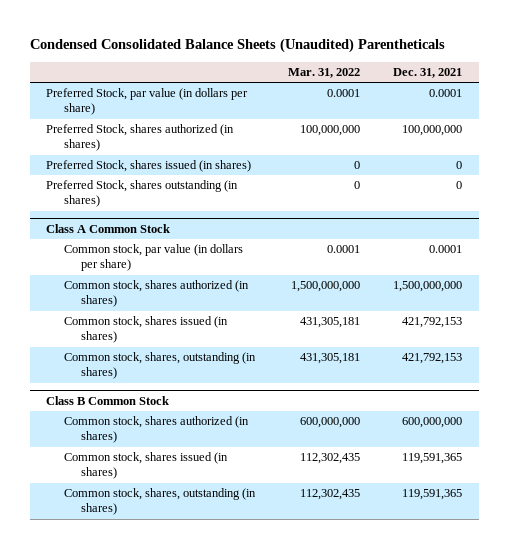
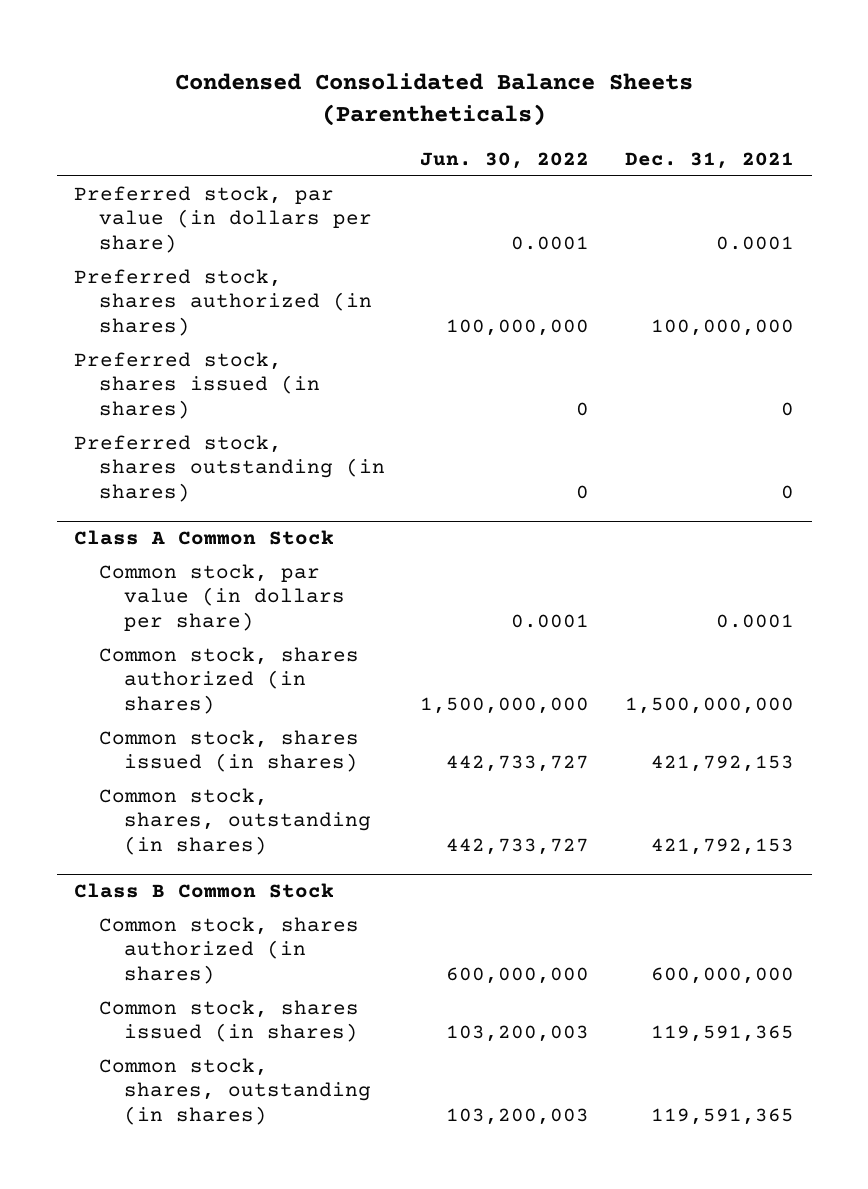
- Condensed Consolidated Balance Sheets (Unaudited) Parentheticals
+ Condensed Consolidated Balance Sheets (Parentheticals)
- | Mar. 31, 2022 | Dec. 31, 2021
+ | Jun. 30, 2022 | Dec. 31, 2021
- Preferred Stock, par value (in dollars per share) | 0.0001 | 0.0001
- Preferred Stock, shares authorized (in shares) | 100,000,000 | 100,000,000
- Preferred Stock, shares issued (in shares) | 0 | 0
- Preferred Stock, shares outstanding (in shares) | 0 | 0
+ Preferred stock, par value (in dollars per share) | 0.0001 | 0.0001
+ Preferred stock, shares authorized (in shares) | 100,000,000 | 100,000,000
+ Preferred stock, shares issued (in shares) | 0 | 0
+ Preferred stock, shares outstanding (in shares) | 0 | 0

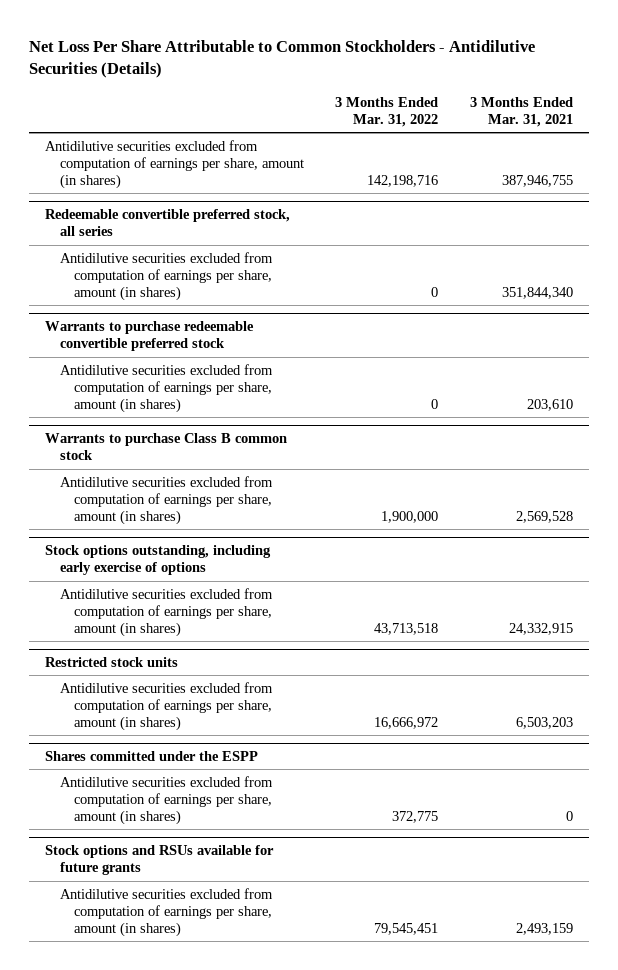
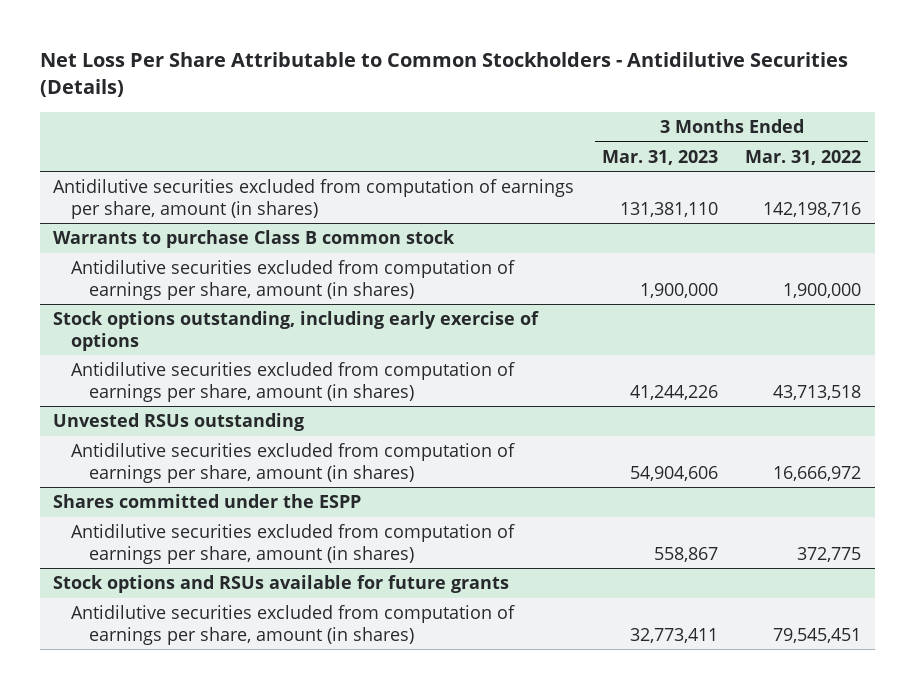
- | 3 Months Ended Mar. 31, 2022 | 3 Months Ended Mar. 31, 2021
+ | 3 Months Ended Mar. 31, 2023 | 3 Months Ended Mar. 31, 2022
- Redeemable convertible preferred stock, all series
- Antidilutive securities excluded from computation of earnings per share, amount (in shares) | 0 | 351,844,340
- Warrants to purchase redeemable convertible preferred stock
- Antidilutive securities excluded from computation of earnings per share, amount (in shares) | 0 | 203,610
- Restricted stock units
+ Unvested RSUs outstanding

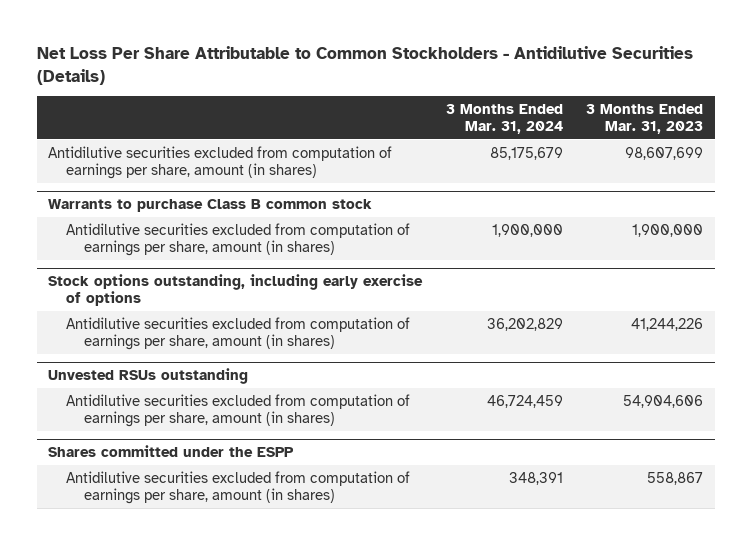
- | 3 Months Ended Mar. 31, 2023 | 3 Months Ended Mar. 31, 2022
+ | 3 Months Ended Mar. 31, 2024 | 3 Months Ended Mar. 31, 2023
- Antidilutive securities excluded from computation of earnings per share, amount (in shares) | 131,381,110 | 142,198,716
+ Antidilutive securities excluded from computation of earnings per share, amount (in shares) | 85,175,679 | 98,607,699
- Stock options and RSUs available for future grants
- Antidilutive securities excluded from computation of earnings per share, amount (in shares) | 32,773,411 | 79,545,451

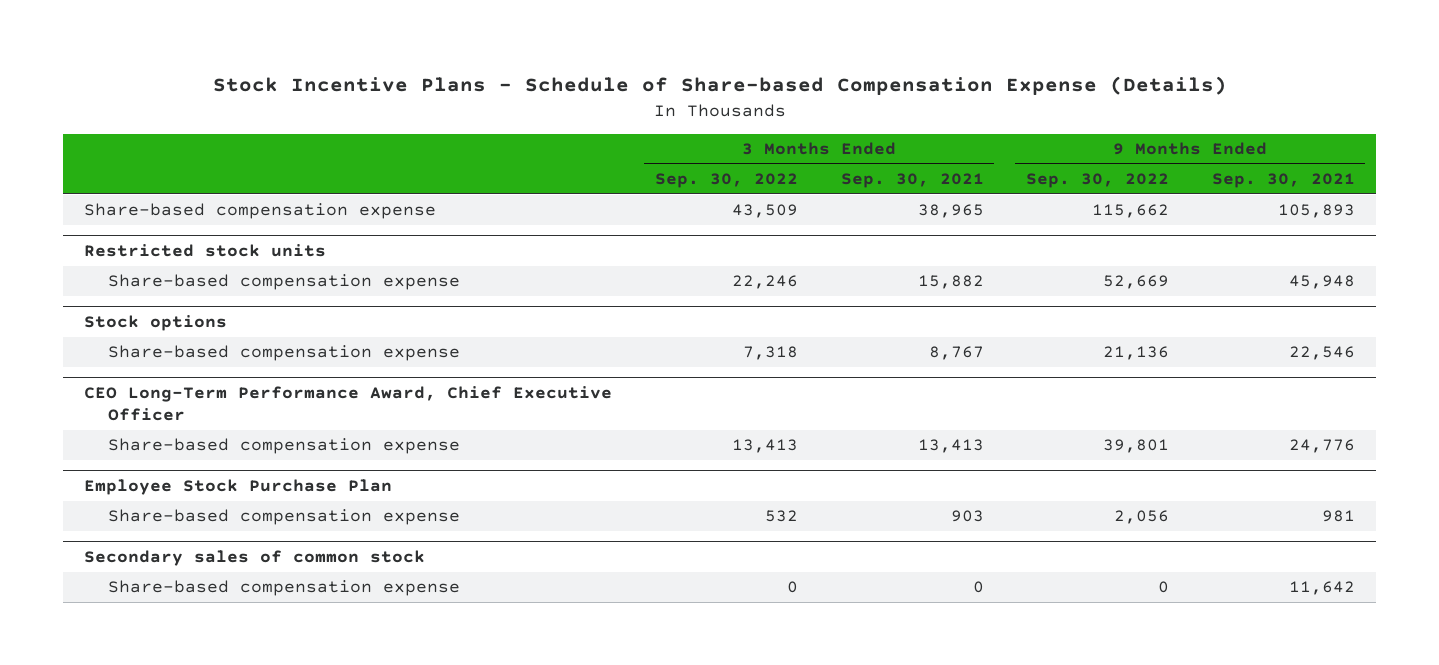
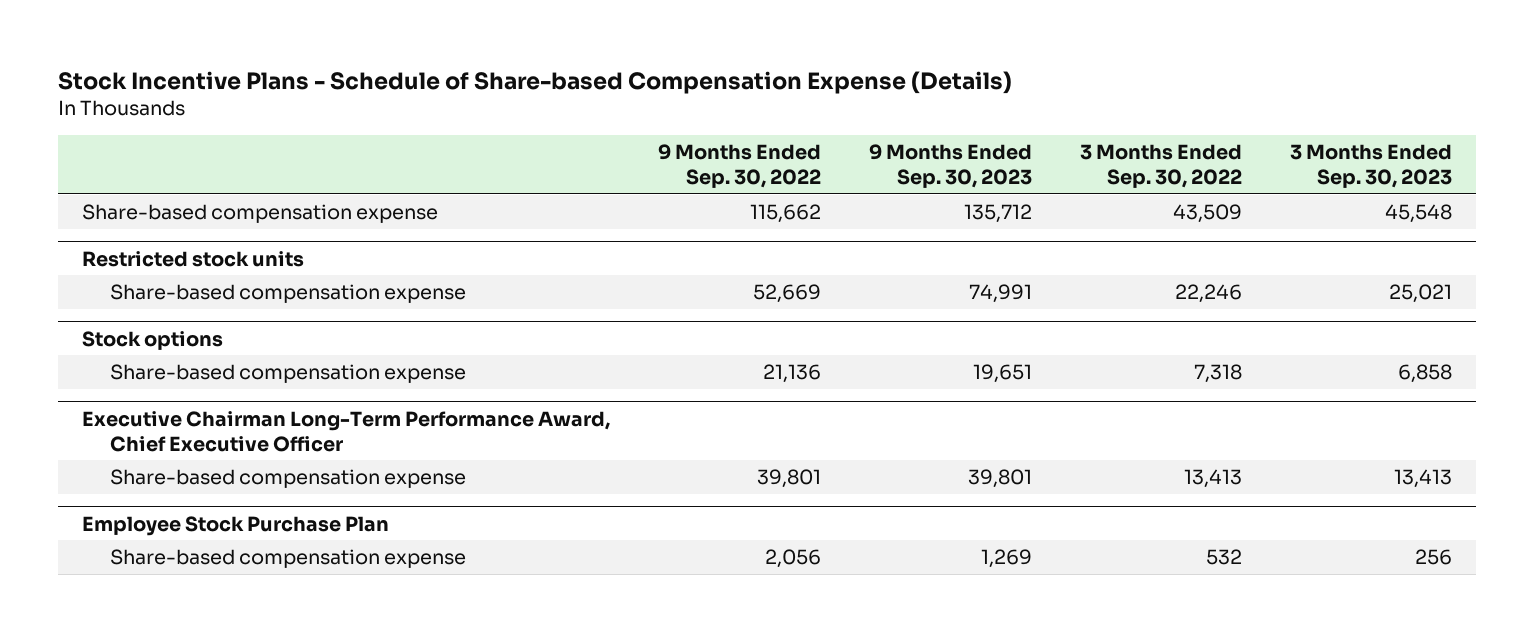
- | 3 Months Ended Sep. 30, 2022 | 3 Months Ended Sep. 30, 2021 | 9 Months Ended Sep. 30, 2022 | 9 Months Ended Sep. 30, 2021
+ | 9 Months Ended Sep. 30, 2022 | 9 Months Ended Sep. 30, 2023 | 3 Months Ended Sep. 30, 2022 | 3 Months Ended Sep. 30, 2023
- CEO Long-Term Performance Award, Chief Executive Officer
+ Executive Chairman Long-Term Performance Award, Chief Executive Officer
- Secondary sales of common stock
- Share-based compensation expense | 0 | 0 | 0 | 11,642

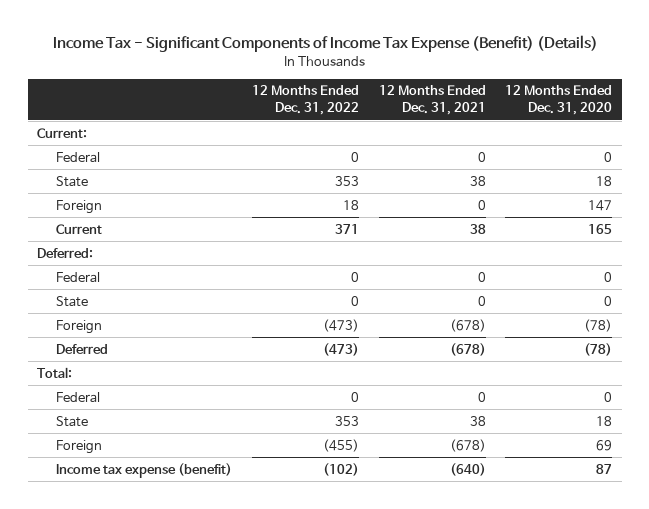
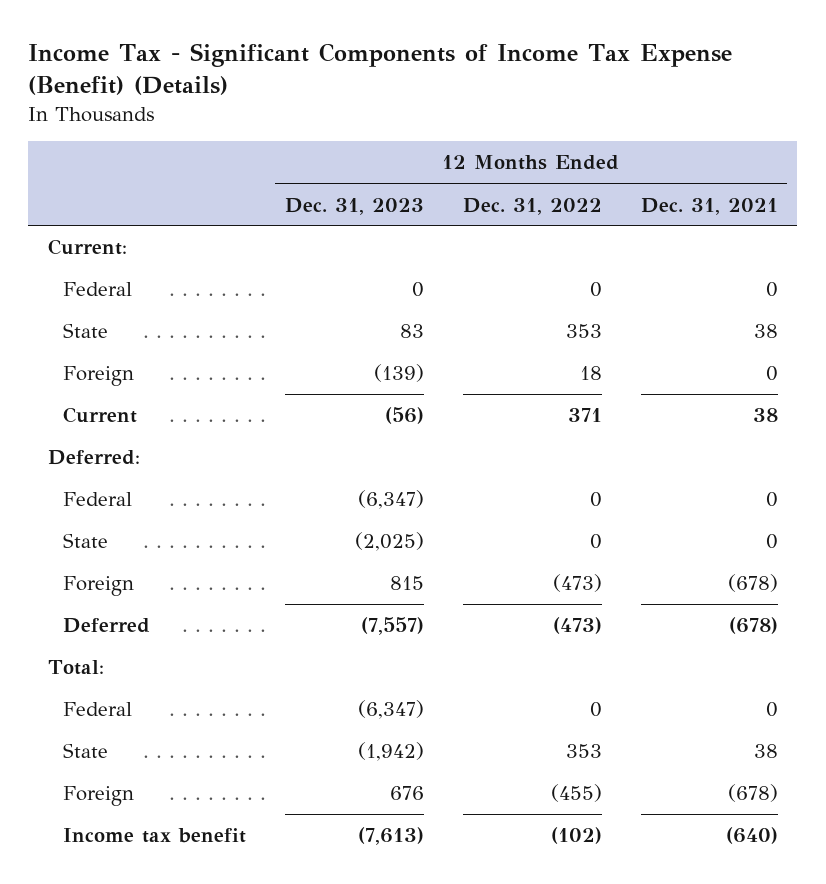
- | 12 Months Ended Dec. 31, 2022 | 12 Months Ended Dec. 31, 2021 | 12 Months Ended Dec. 31, 2020
+ | 12 Months Ended Dec. 31, 2023 | 12 Months Ended Dec. 31, 2022 | 12 Months Ended Dec. 31, 2021
- Income tax expense (benefit) | (102) | (640) | 87
+ Income tax benefit | (7,613) | (102) | (640)

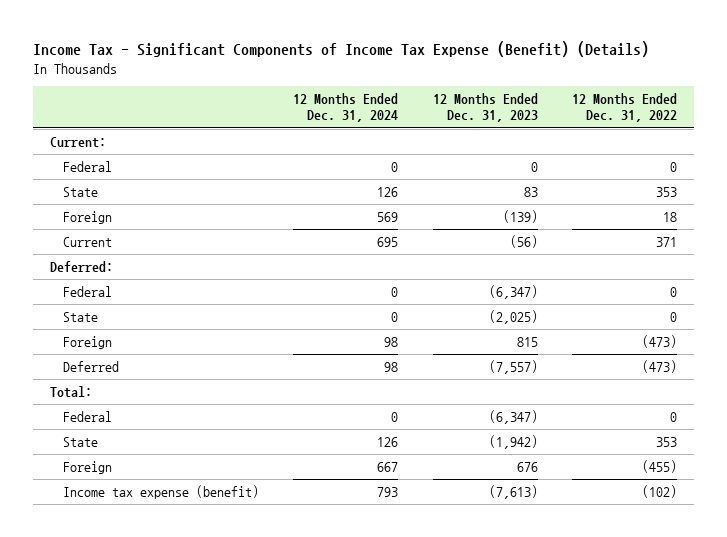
- | 12 Months Ended Dec. 31, 2023 | 12 Months Ended Dec. 31, 2022 | 12 Months Ended Dec. 31, 2021
+ | 12 Months Ended Dec. 31, 2024 | 12 Months Ended Dec. 31, 2023 | 12 Months Ended Dec. 31, 2022
- Income tax benefit | (7,613) | (102) | (640)
+ Income tax expense (benefit) | 793 | (7,613) | (102)

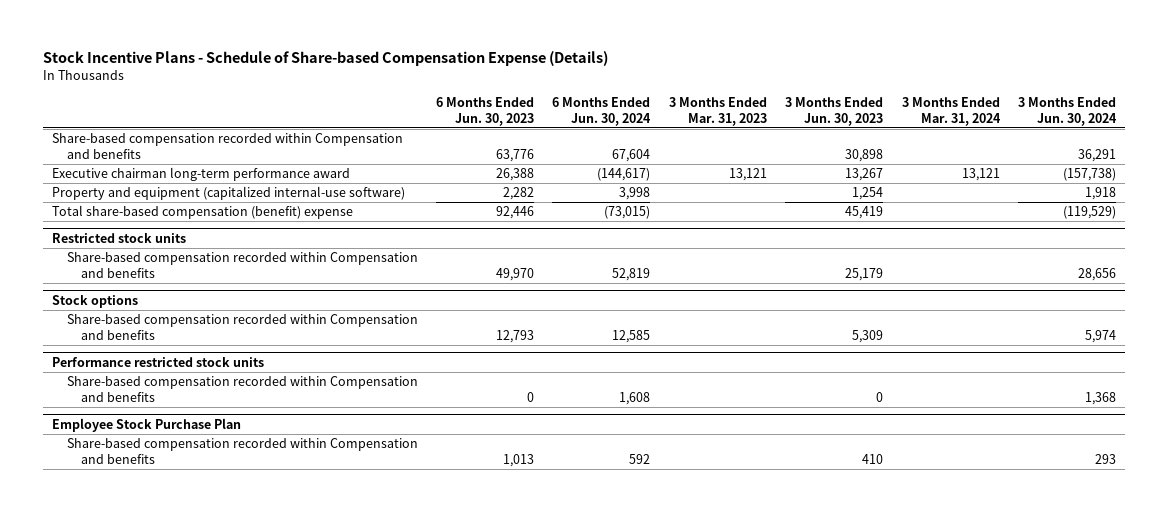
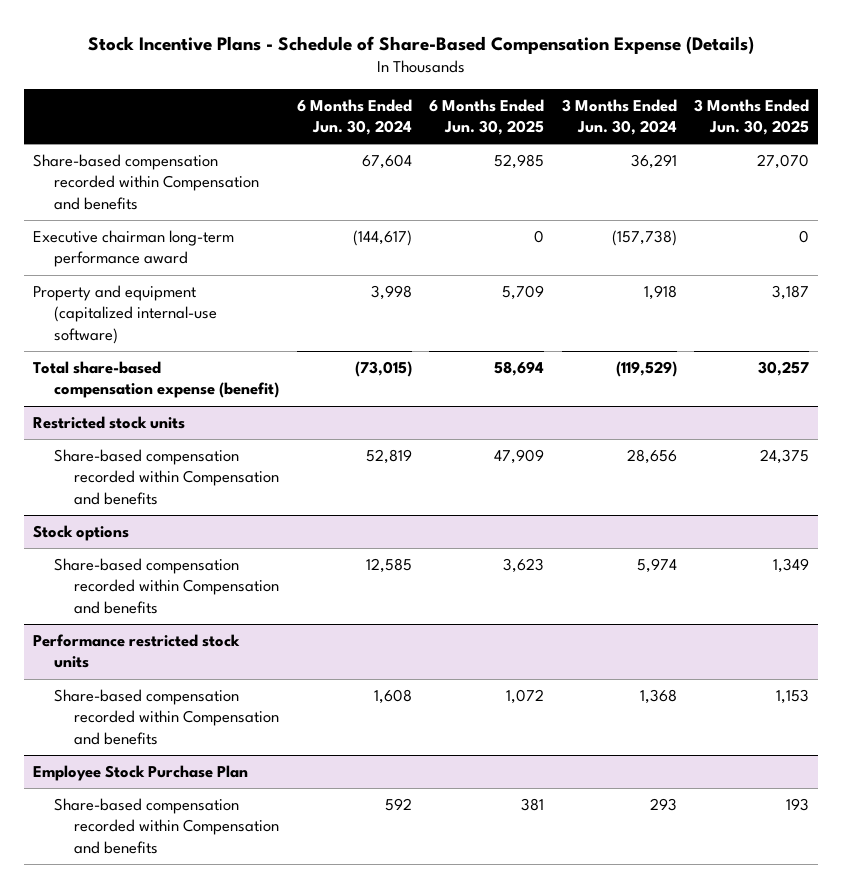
- Stock Incentive Plans - Schedule of Share-based Compensation Expense (Details)
+ Stock Incentive Plans - Schedule of Share-Based Compensation Expense (Details)
- | 6 Months Ended Jun. 30, 2023 | 6 Months Ended Jun. 30, 2024 | 3 Months Ended Mar. 31, 2023 | 3 Months Ended Jun. 30, 2023 | 3 Months Ended Mar. 31, 2024 | 3 Months Ended Jun. 30, 2024
+ | 6 Months Ended Jun. 30, 2024 | 6 Months Ended Jun. 30, 2025 | 3 Months Ended Jun. 30, 2024 | 3 Months Ended Jun. 30, 2025
- Total share-based compensation (benefit) expense | 92,446 | (73,015) | | 45,419 | | (119,529)
+ Total share-based compensation expense (benefit) | (73,015) | 58,694 | (119,529) | 30,257

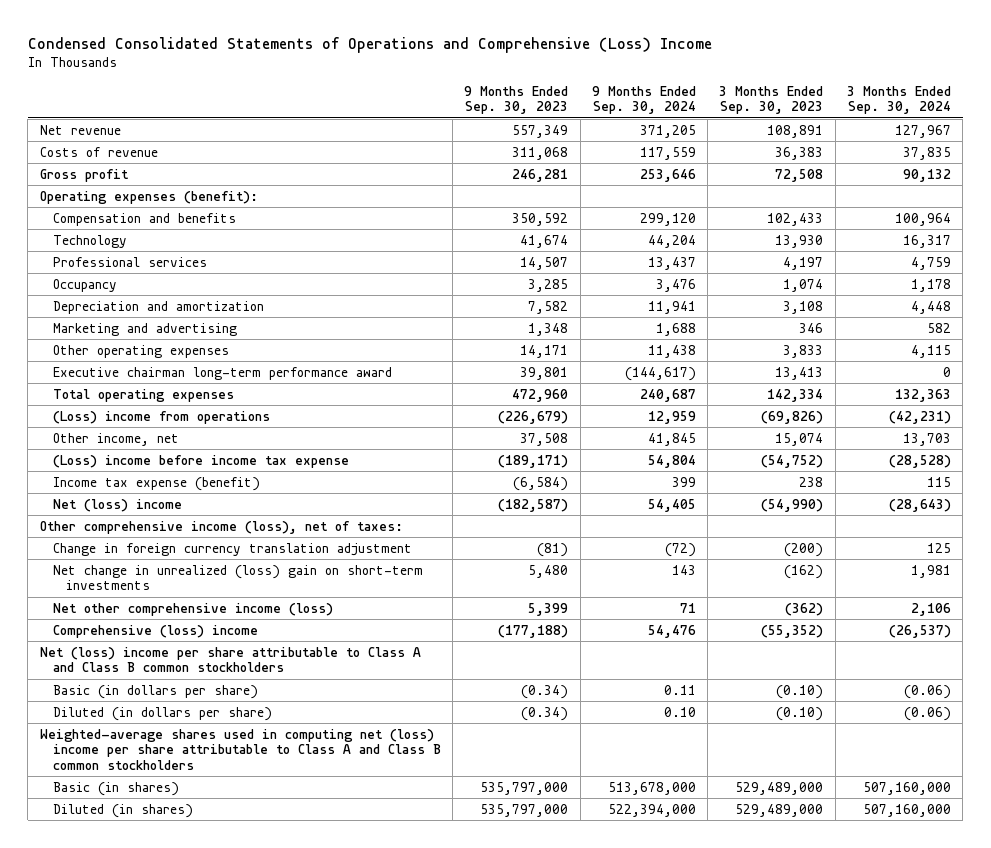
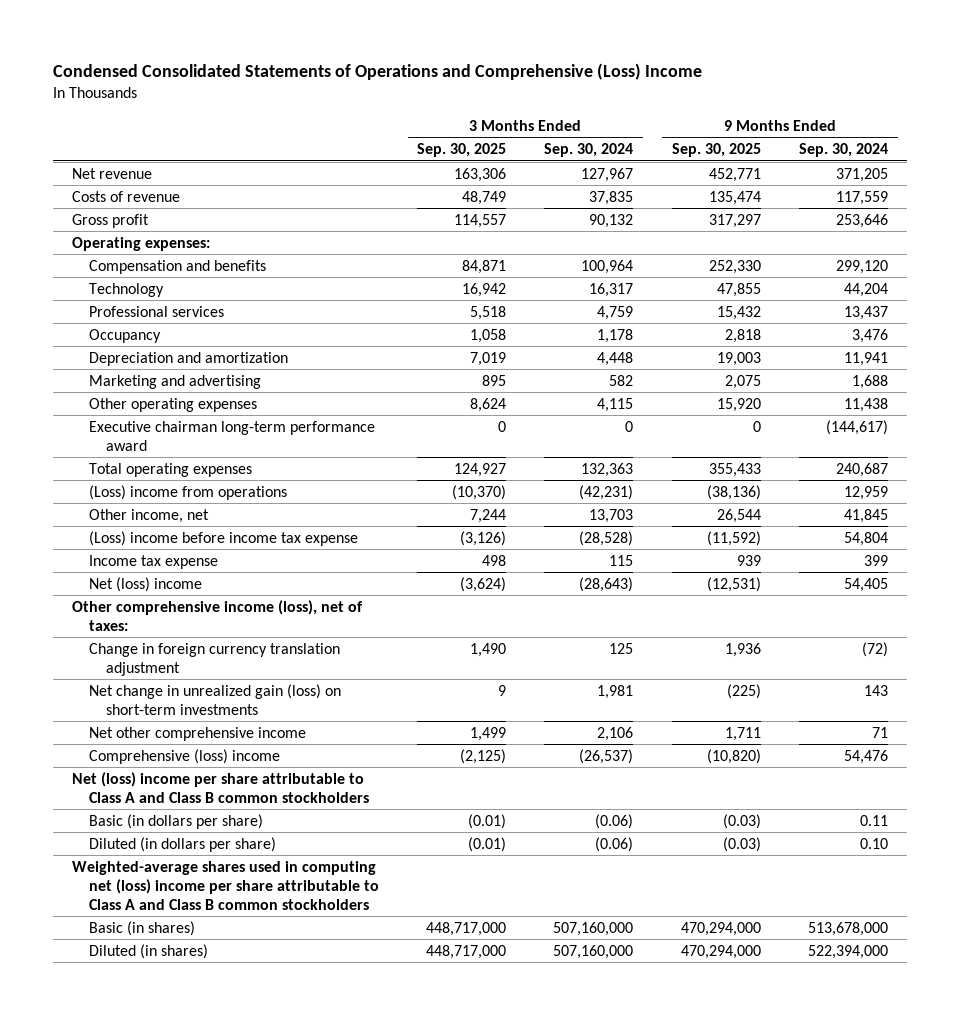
- | 9 Months Ended Sep. 30, 2023 | 9 Months Ended Sep. 30, 2024 | 3 Months Ended Sep. 30, 2023 | 3 Months Ended Sep. 30, 2024
+ | 3 Months Ended Sep. 30, 2025 | 3 Months Ended Sep. 30, 2024 | 9 Months Ended Sep. 30, 2025 | 9 Months Ended Sep. 30, 2024
- Operating expenses (benefit):
+ Operating expenses:
- Income tax expense (benefit) | (6,584) | 399 | 238 | 115
+ Income tax expense | 498 | 115 | 939 | 399
- Net change in unrealized (loss) gain on short-term investments | 5,480 | 143 | (162) | 1,981
- Net other comprehensive income (loss) | 5,399 | 71 | (362) | 2,106
+ Net change in unrealized gain (loss) on short-term investments | 9 | 1,981 | (225) | 143
+ Net other comprehensive income | 1,499 | 2,106 | 1,711 | 71

